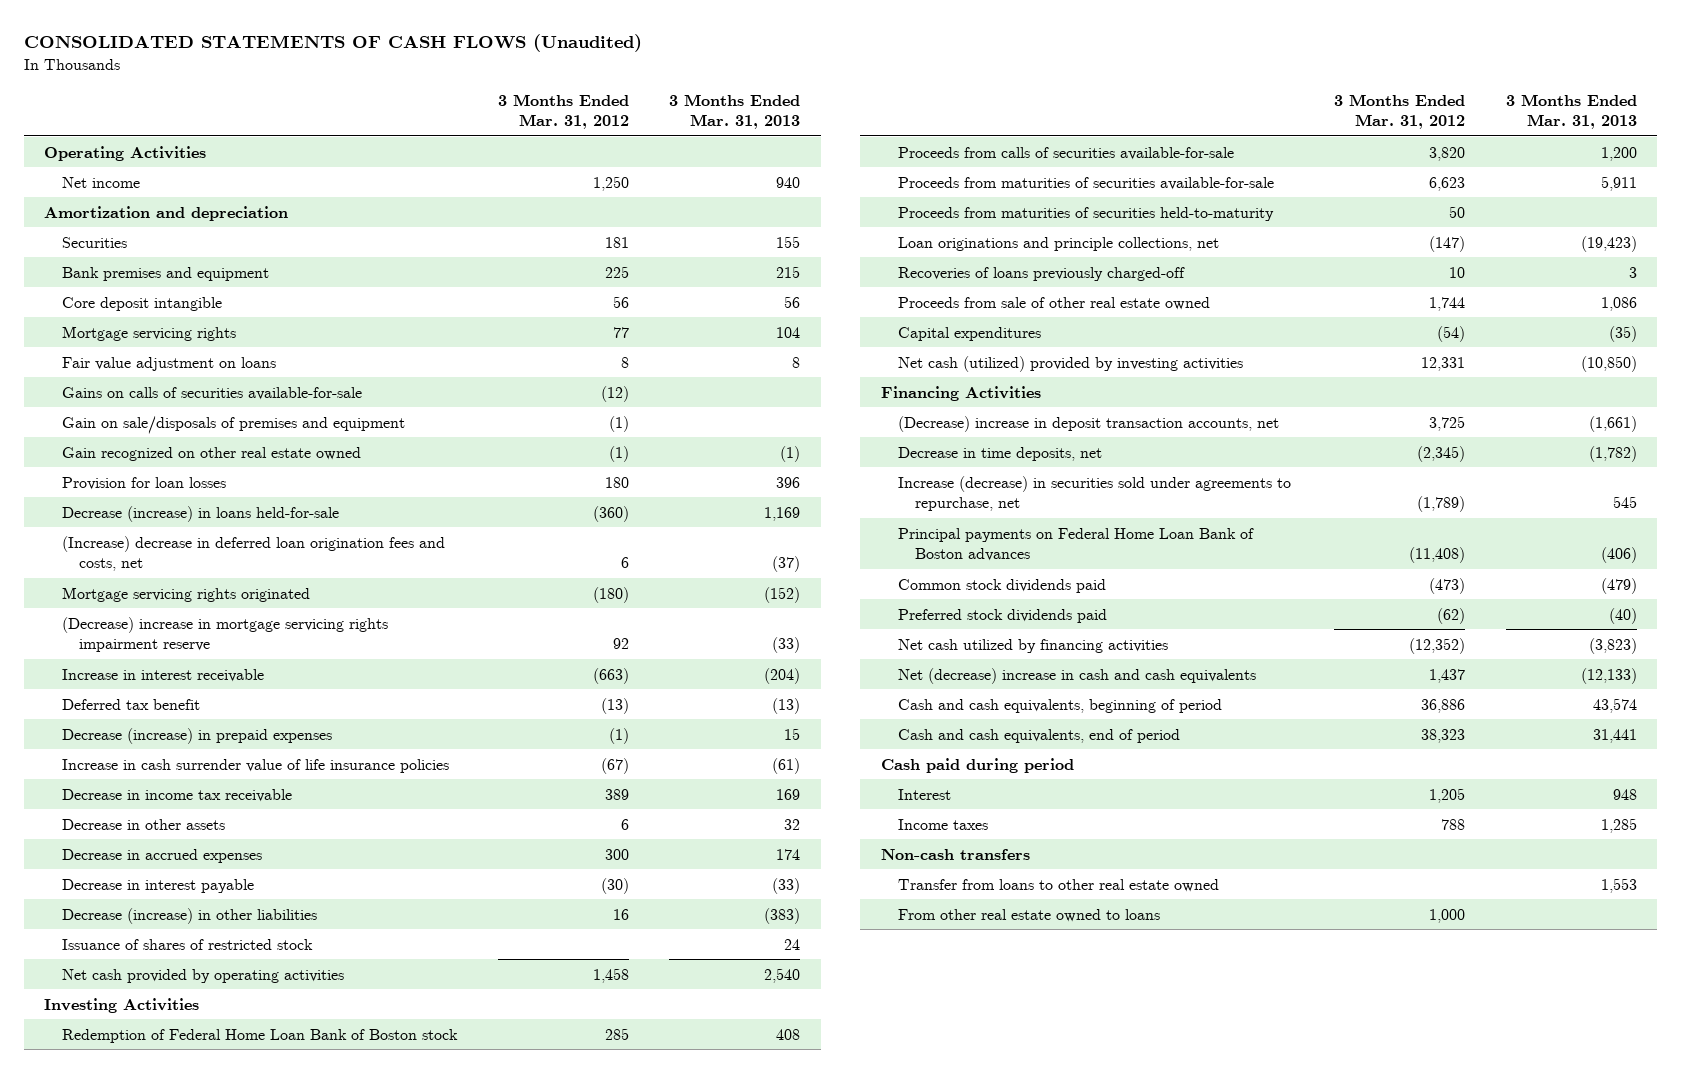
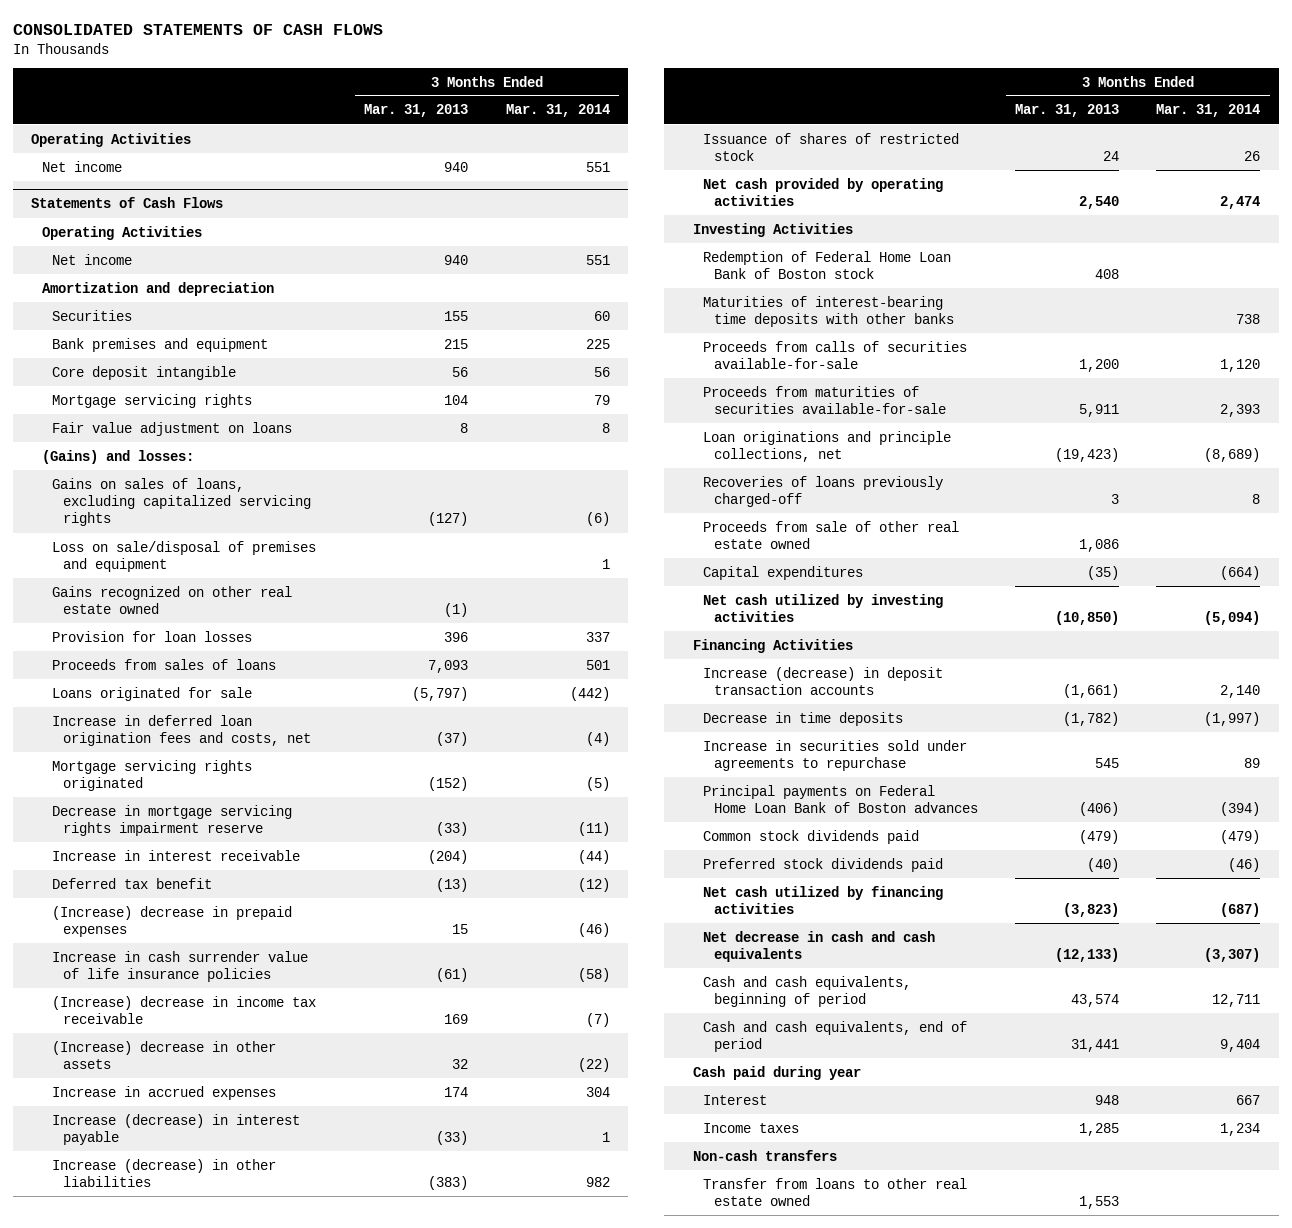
- CONSOLIDATED STATEMENTS OF CASH FLOWS (Unaudited)
+ CONSOLIDATED STATEMENTS OF CASH FLOWS
- | 3 Months Ended Mar. 31, 2012 | 3 Months Ended Mar. 31, 2013
+ | 3 Months Ended Mar. 31, 2013 | 3 Months Ended Mar. 31, 2014
+ Statements of Cash Flows
+ Operating Activities
+ Net income | 940 | 551
- Gains on calls of securities available-for-sale | (12) |
- Gain on sale/disposals of premises and equipment | (1) |
- Gain recognized on other real estate owned | (1) | (1)
+ (Gains) and losses:
+ Gains on sales of loans, excluding capitalized servicing rights | (127) | (6)
+ Loss on sale/disposal of premises and equipment | | 1
+ Gains recognized on other real estate owned | (1) |
- Decrease (increase) in loans held-for-sale | (360) | 1,169
- (Increase) decrease in deferred loan origination fees and costs, net | 6 | (37)
+ Proceeds from sales of loans | 7,093 | 501
+ Loans originated for sale | (5,797) | (442)
+ Increase in deferred loan origination fees and costs, net | (37) | (4)
- (Decrease) increase in mortgage servicing rights impairment reserve | 92 | (33)
+ Decrease in mortgage servicing rights impairment reserve | (33) | (11)
- Decrease (increase) in prepaid expenses | (1) | 15
+ (Increase) decrease in prepaid expenses | 15 | (46)
- Decrease in income tax receivable | 389 | 169
- Decrease in other assets | 6 | 32
- Decrease in accrued expenses | 300 | 174
- Decrease in interest payable | (30) | (33)
- Decrease (increase) in other liabilities | 16 | (383)
+ (Increase) decrease in income tax receivable | 169 | (7)
+ (Increase) decrease in other assets | 32 | (22)
+ Increase in accrued expenses | 174 | 304
+ Increase (decrease) in interest payable | (33) | 1
+ Increase (decrease) in other liabilities | (383) | 982
+ Maturities of interest-bearing time deposits with other banks | | 738
- Proceeds from maturities of securities held-to-maturity | 50 |
- Net cash (utilized) provided by investing activities | 12,331 | (10,850)
+ Net cash utilized by investing activities | (10,850) | (5,094)
- (Decrease) increase in deposit transaction accounts, net | 3,725 | (1,661)
- Decrease in time deposits, net | (2,345) | (1,782)
- Increase (decrease) in securities sold under agreements to repurchase, net | (1,789) | 545
+ Increase (decrease) in deposit transaction accounts | (1,661) | 2,140
+ Decrease in time deposits | (1,782) | (1,997)
+ Increase in securities sold under agreements to repurchase | 545 | 89
- Net (decrease) increase in cash and cash equivalents | 1,437 | (12,133)
+ Net decrease in cash and cash equivalents | (12,133) | (3,307)
- Cash paid during period
+ Cash paid during year
- From other real estate owned to loans | 1,000 |

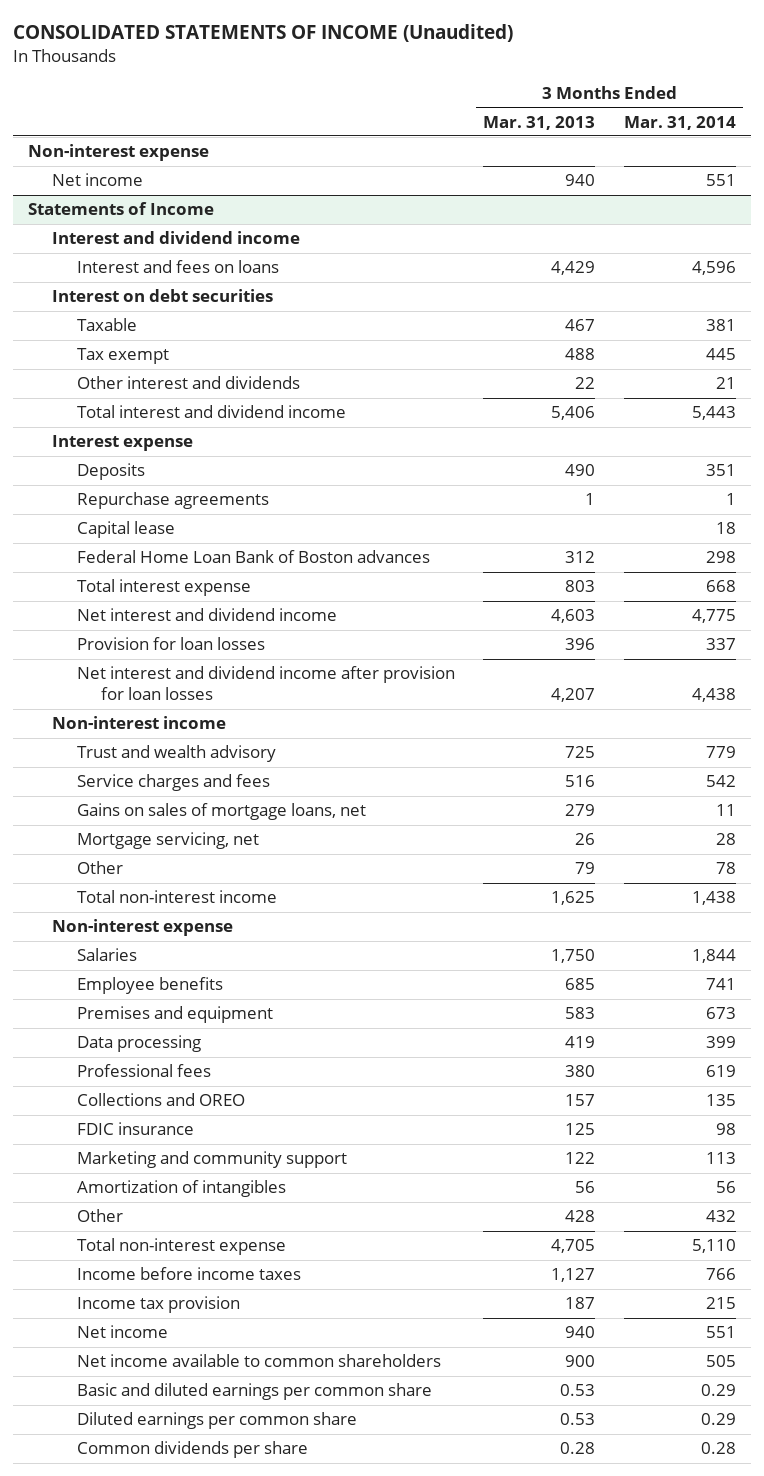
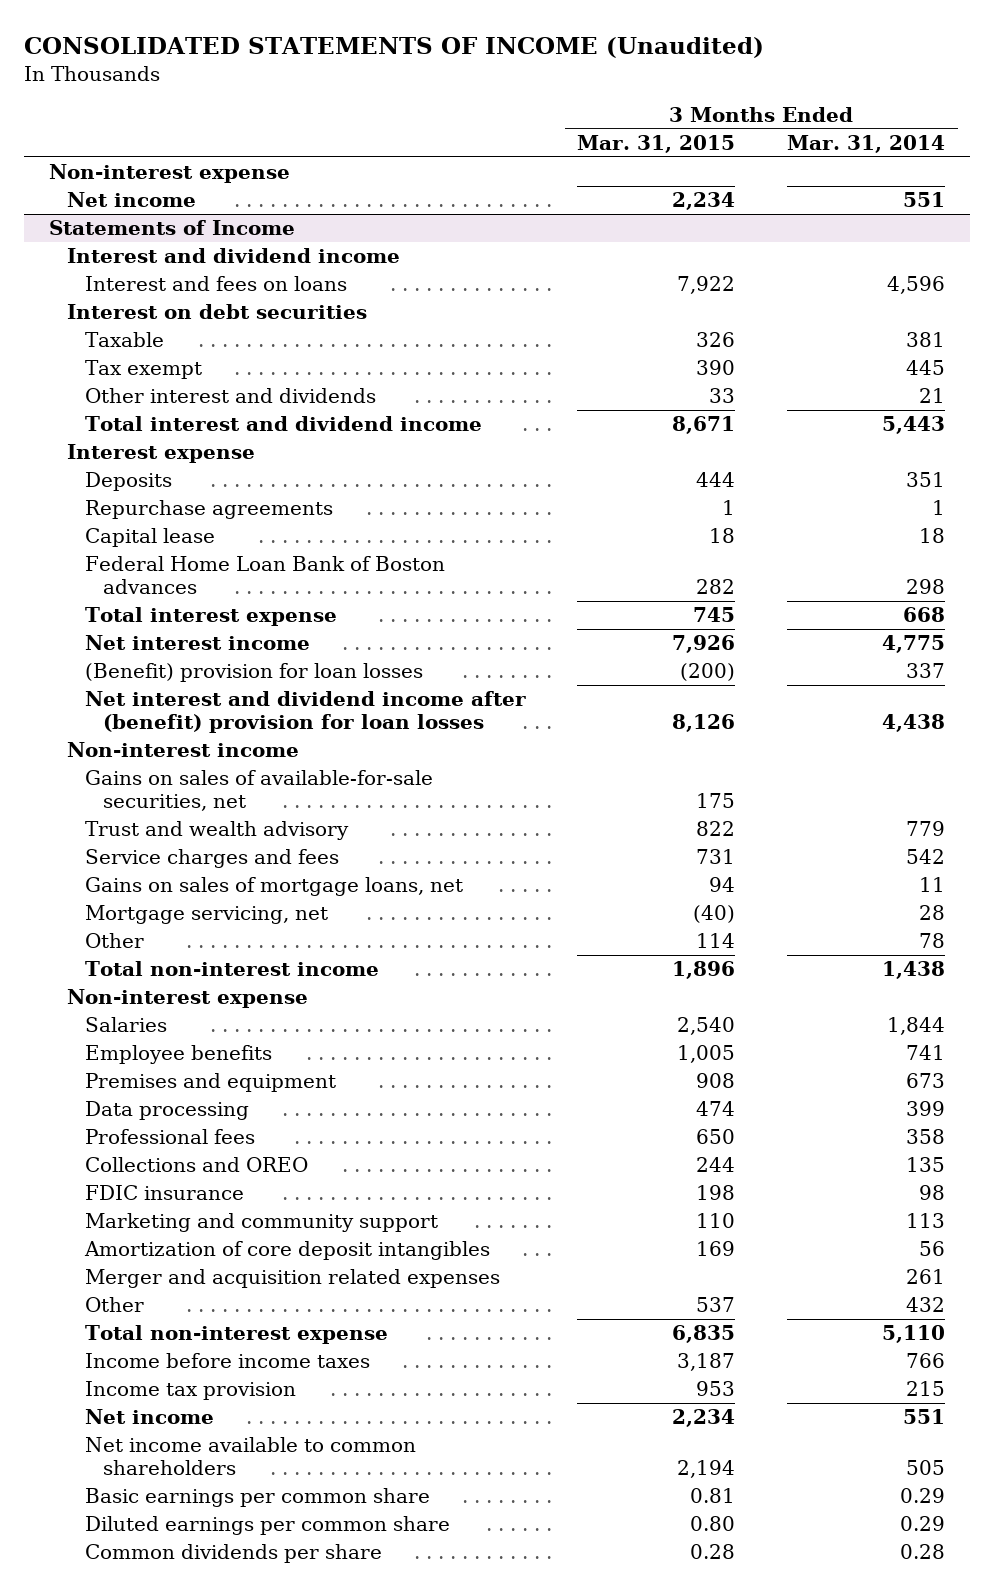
- | 3 Months Ended Mar. 31, 2013 | 3 Months Ended Mar. 31, 2014
+ | 3 Months Ended Mar. 31, 2015 | 3 Months Ended Mar. 31, 2014
@ Statements of Income
- Net interest and dividend income | 4,603 | 4,775
- Provision for loan losses | 396 | 337
- Net interest and dividend income after provision for loan losses | 4,207 | 4,438
+ Net interest income | 7,926 | 4,775
+ (Benefit) provision for loan losses | (200) | 337
+ Net interest and dividend income after (benefit) provision for loan losses | 8,126 | 4,438
+ Gains on sales of available-for-sale securities, net | 175 |
- Professional fees | 380 | 619
+ Professional fees | 650 | 358
- Amortization of intangibles | 56 | 56
+ Amortization of core deposit intangibles | 169 | 56
+ Merger and acquisition related expenses | | 261
- Basic and diluted earnings per common share | 0.53 | 0.29
+ Basic earnings per common share | 0.81 | 0.29

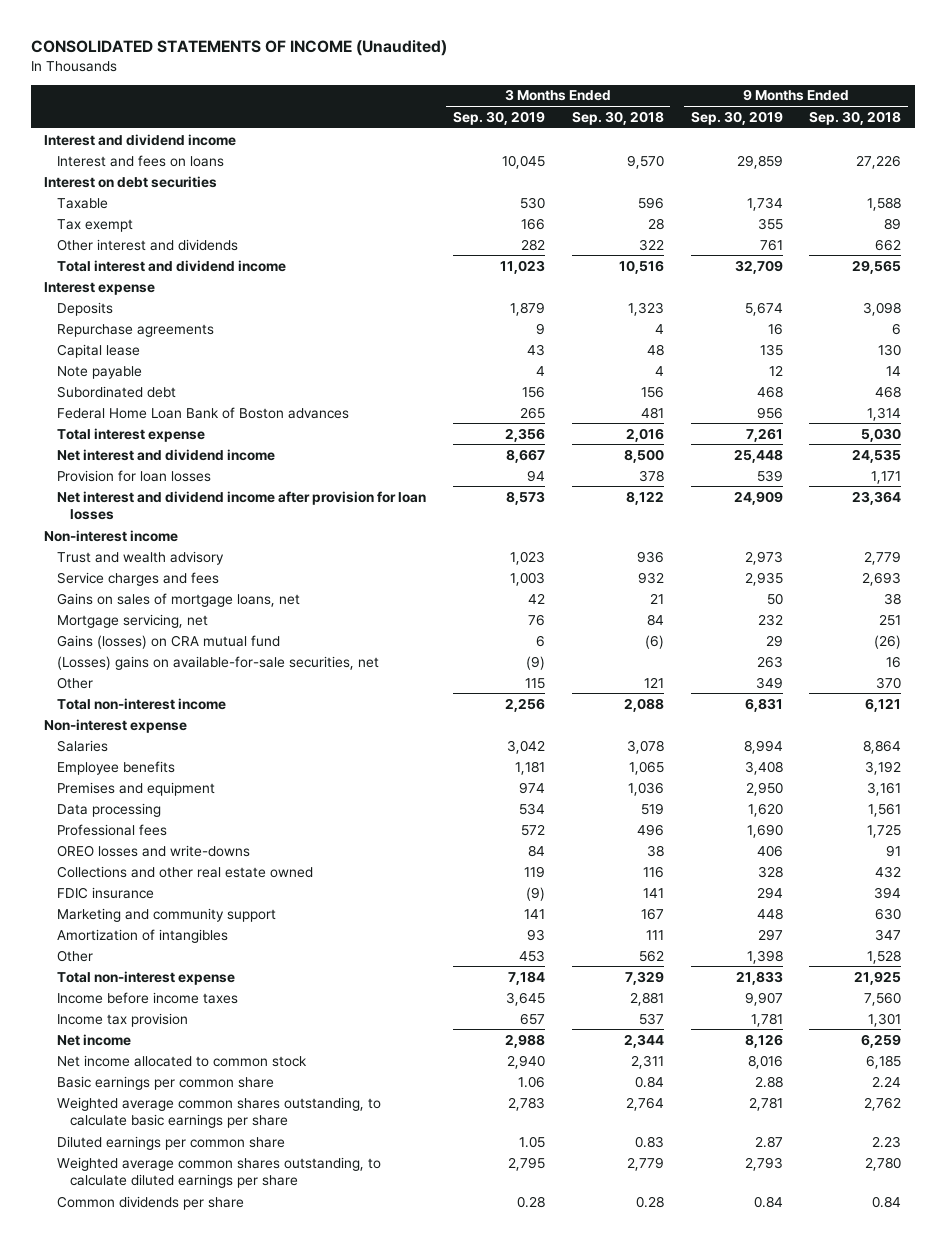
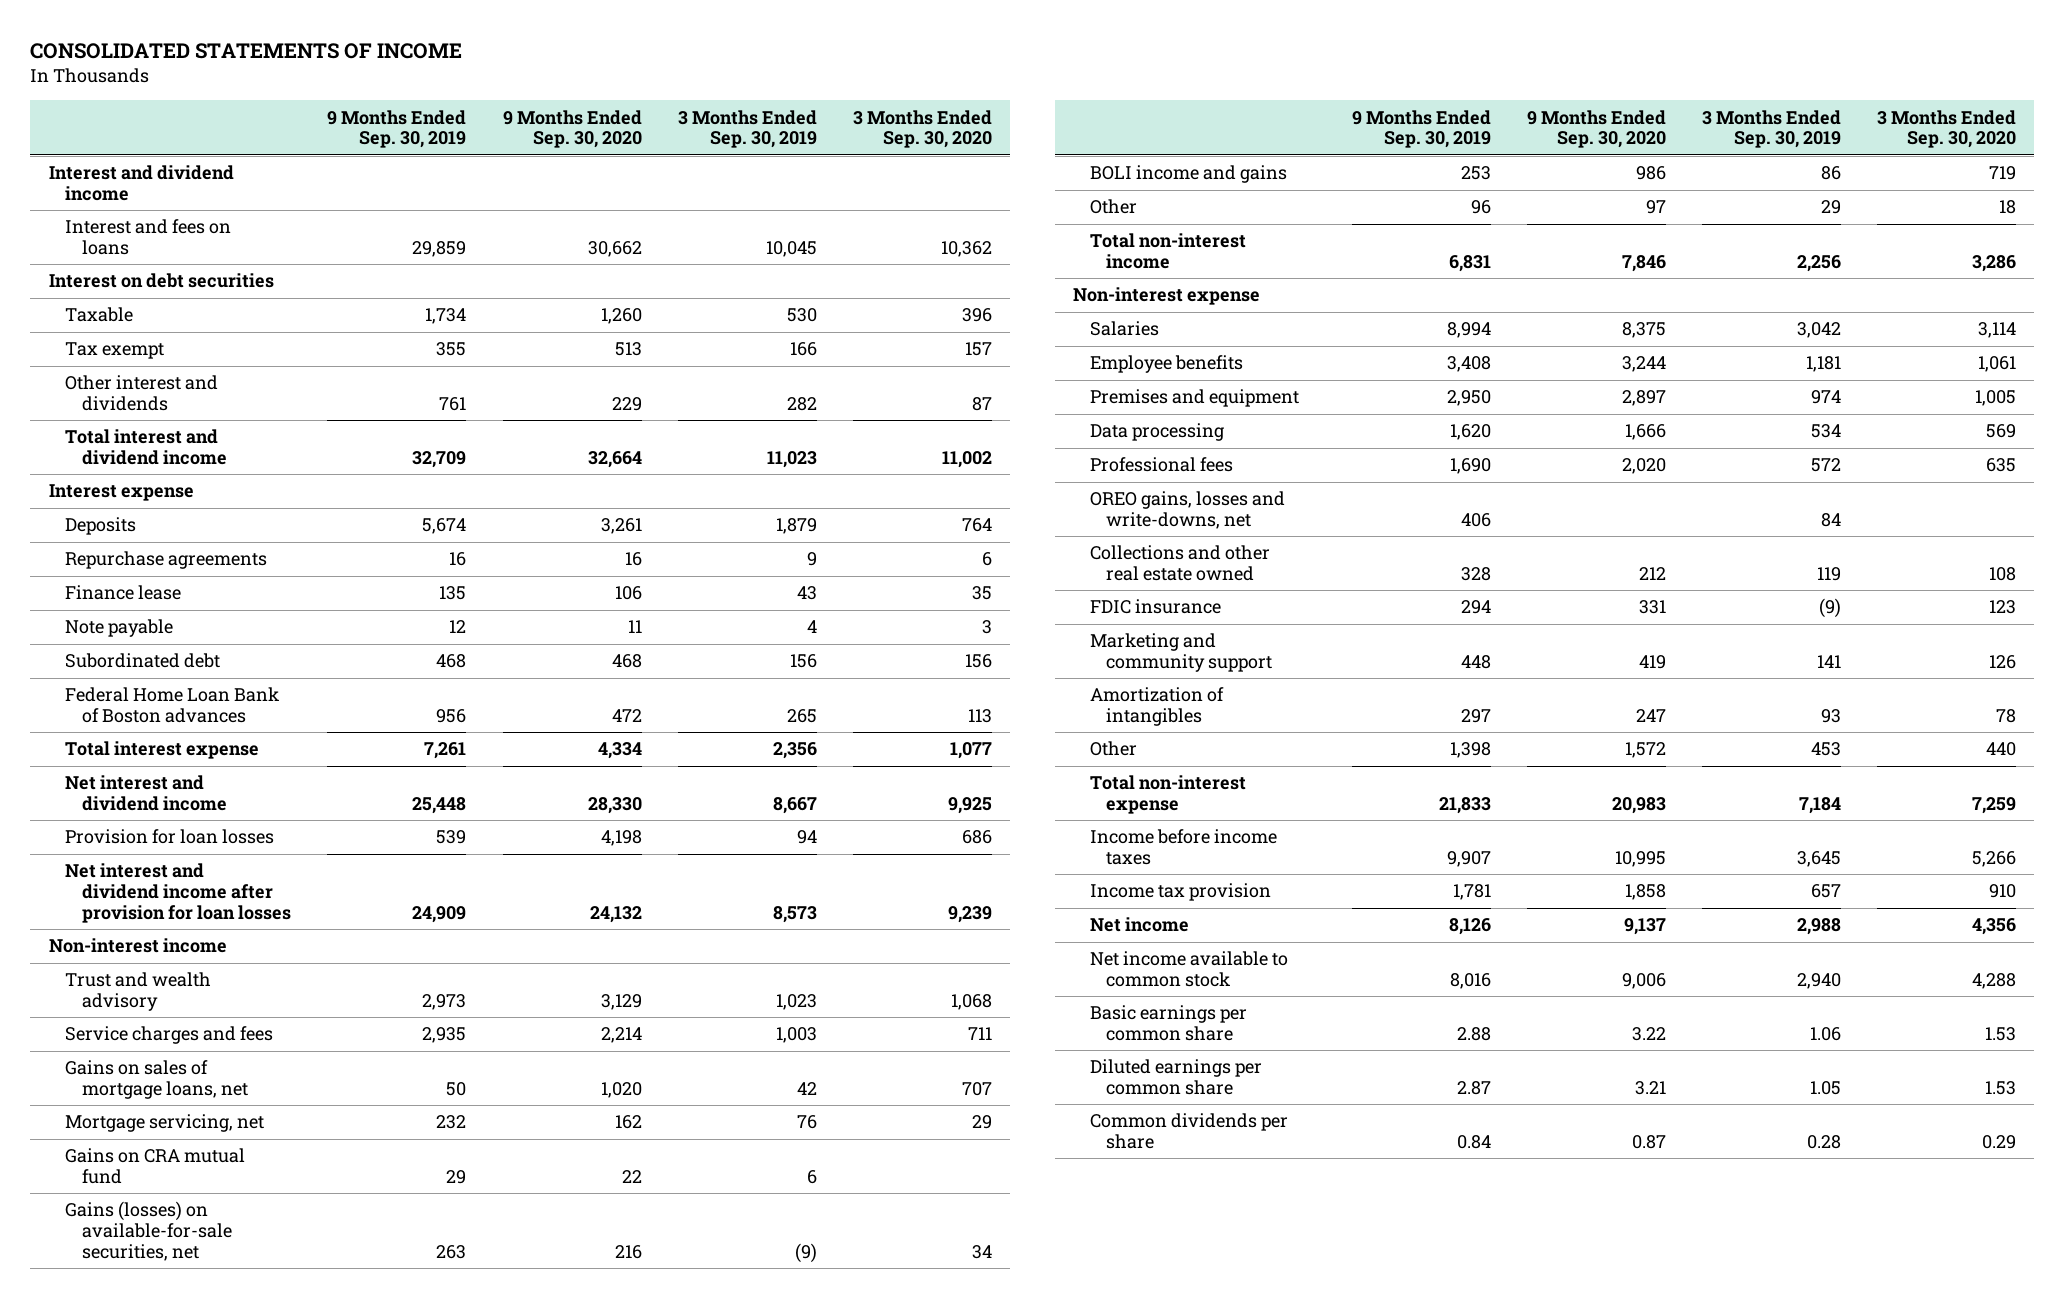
- CONSOLIDATED STATEMENTS OF INCOME (Unaudited)
+ CONSOLIDATED STATEMENTS OF INCOME
- | 3 Months Ended Sep. 30, 2019 | 3 Months Ended Sep. 30, 2018 | 9 Months Ended Sep. 30, 2019 | 9 Months Ended Sep. 30, 2018
+ | 9 Months Ended Sep. 30, 2019 | 9 Months Ended Sep. 30, 2020 | 3 Months Ended Sep. 30, 2019 | 3 Months Ended Sep. 30, 2020
- Capital lease | 43 | 48 | 135 | 130
+ Finance lease | 135 | 106 | 43 | 35
- Gains (losses) on CRA mutual fund | 6 | (6) | 29 | (26)
- (Losses) gains on available-for-sale securities, net | (9) | | 263 | 16
- Other | 115 | 121 | 349 | 370
+ Gains on CRA mutual fund | 29 | 22 | 6 |
+ Gains (losses) on available-for-sale securities, net | 263 | 216 | (9) | 34
+ BOLI income and gains | 253 | 986 | 86 | 719
+ Other | 96 | 97 | 29 | 18
- OREO losses and write-downs | 84 | 38 | 406 | 91
+ OREO gains, losses and write-downs, net | 406 | | 84 |
- Net income allocated to common stock | 2,940 | 2,311 | 8,016 | 6,185
+ Net income available to common stock | 8,016 | 9,006 | 2,940 | 4,288
- Weighted average common shares outstanding, to calculate basic earnings per share | 2,783 | 2,764 | 2,781 | 2,762
- Weighted average common shares outstanding, to calculate diluted earnings per share | 2,795 | 2,779 | 2,793 | 2,780

